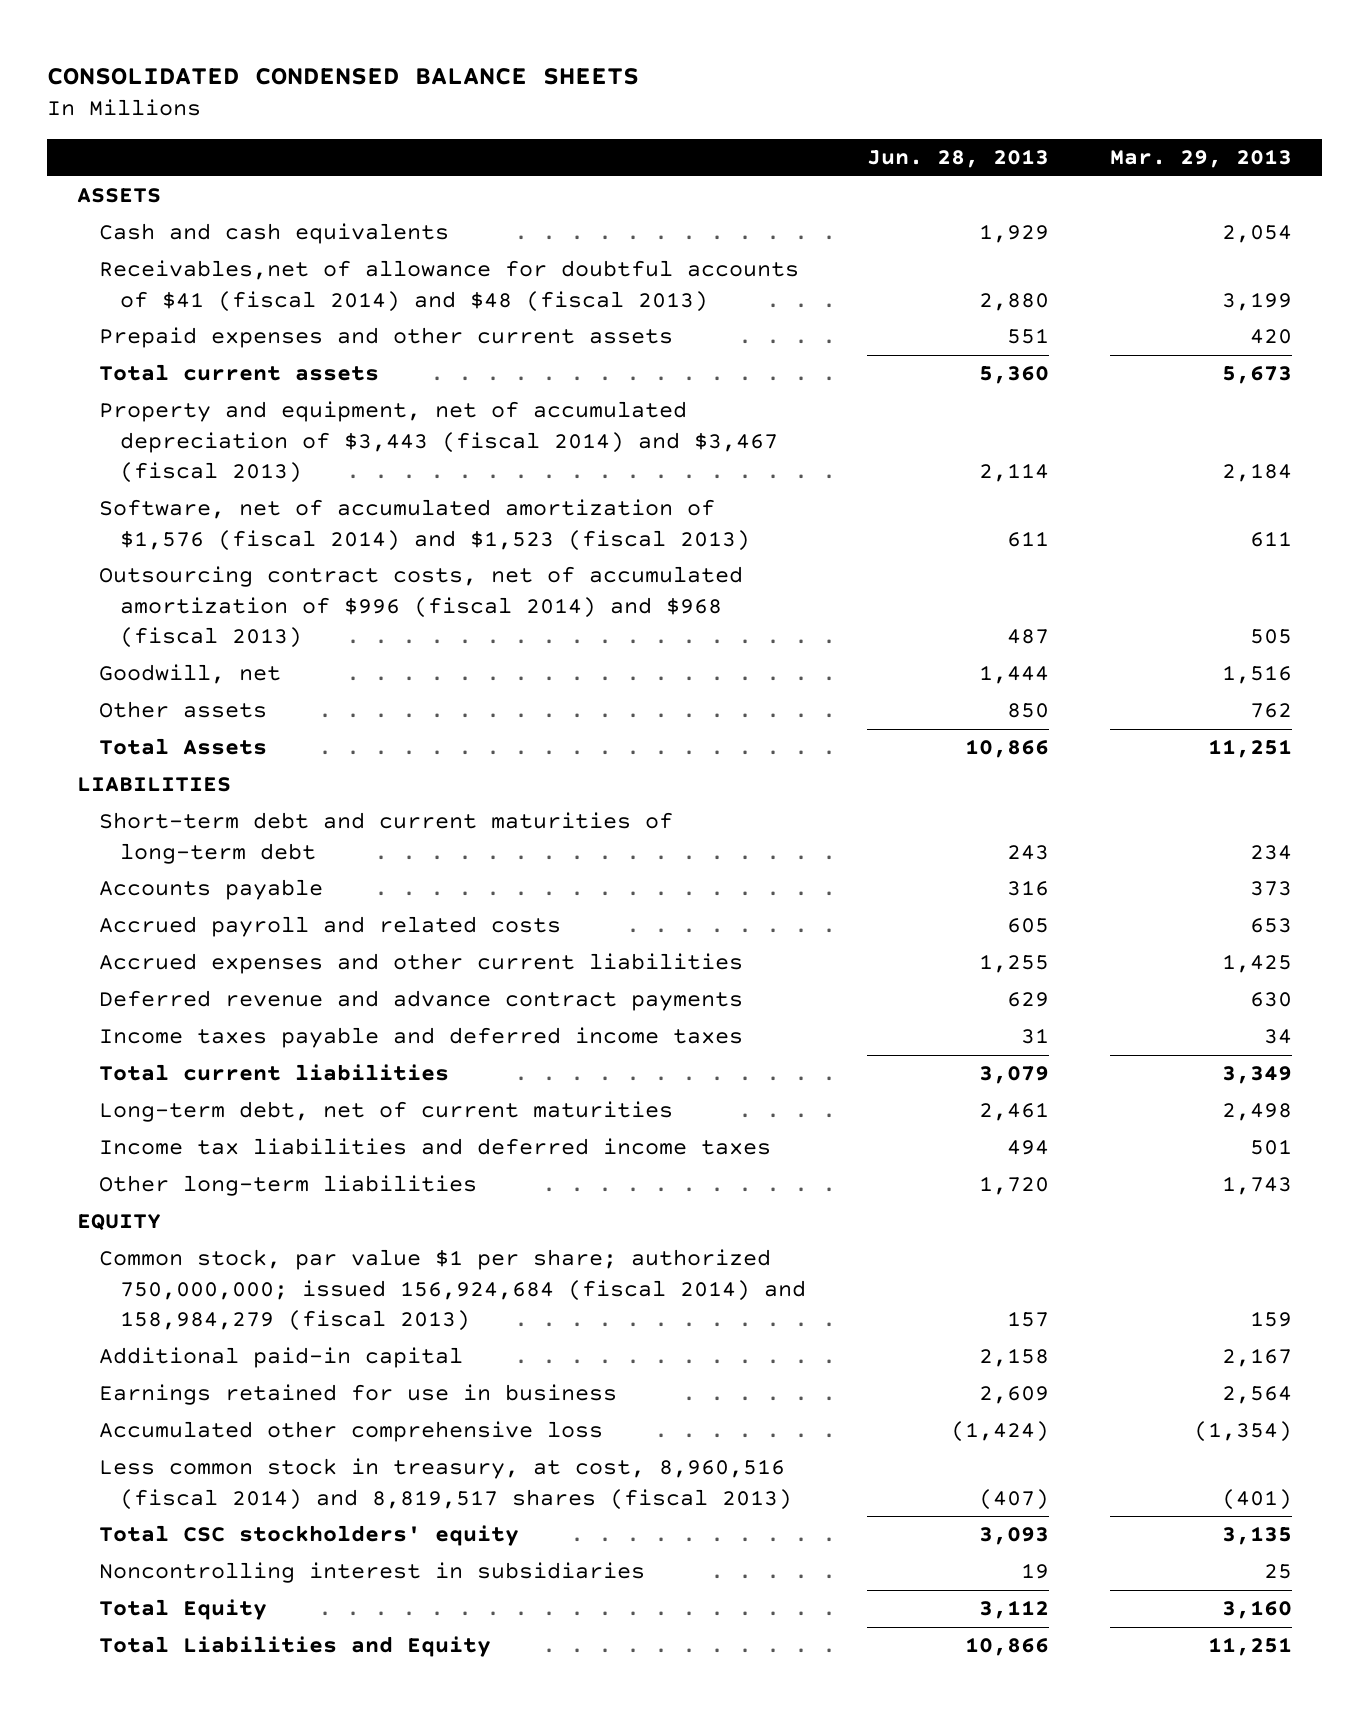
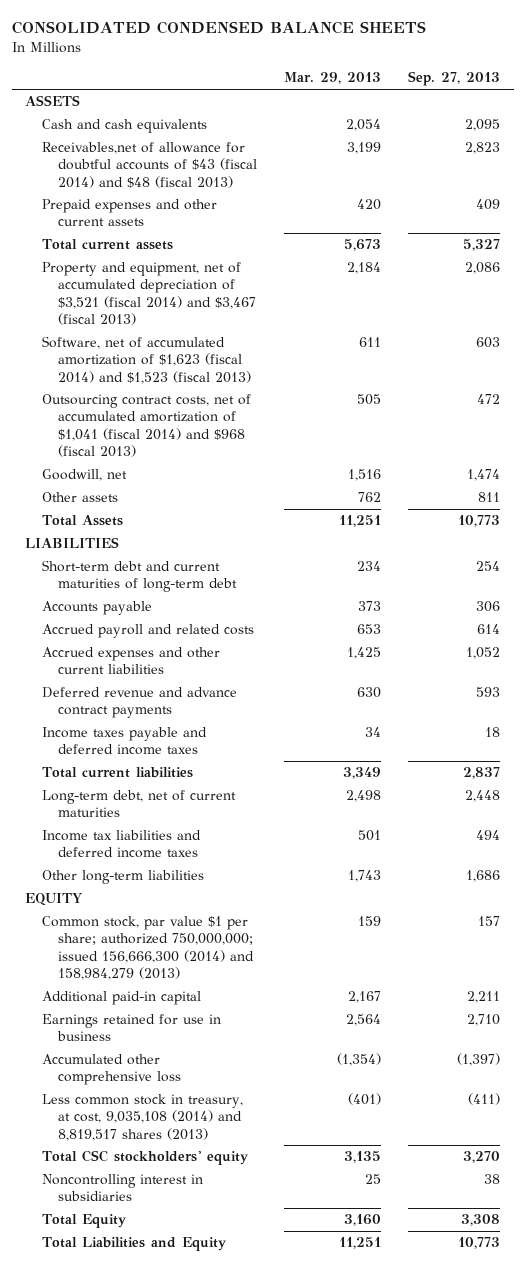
- | Jun. 28, 2013 | Mar. 29, 2013
+ | Mar. 29, 2013 | Sep. 27, 2013
- Receivables,net of allowance for doubtful accounts of $41 (fiscal 2014) and $48 (fiscal 2013) | 2,880 | 3,199
+ Receivables,net of allowance for doubtful accounts of $43 (fiscal 2014) and $48 (fiscal 2013) | 3,199 | 2,823
- Property and equipment, net of accumulated depreciation of $3,443 (fiscal 2014) and $3,467 (fiscal 2013) | 2,114 | 2,184
- Software, net of accumulated amortization of $1,576 (fiscal 2014) and $1,523 (fiscal 2013) | 611 | 611
- Outsourcing contract costs, net of accumulated amortization of $996 (fiscal 2014) and $968 (fiscal 2013) | 487 | 505
+ Property and equipment, net of accumulated depreciation of $3,521 (fiscal 2014) and $3,467 (fiscal 2013) | 2,184 | 2,086
+ Software, net of accumulated amortization of $1,623 (fiscal 2014) and $1,523 (fiscal 2013) | 611 | 603
+ Outsourcing contract costs, net of accumulated amortization of $1,041 (fiscal 2014) and $968 (fiscal 2013) | 505 | 472
- Common stock, par value $1 per share; authorized 750,000,000; issued 156,924,684 (fiscal 2014) and 158,984,279 (fiscal 2013) | 157 | 159
+ Common stock, par value $1 per share; authorized 750,000,000; issued 156,666,300 (2014) and 158,984,279 (2013) | 159 | 157
- Less common stock in treasury, at cost, 8,960,516 (fiscal 2014) and 8,819,517 shares (fiscal 2013) | (407) | (401)
+ Less common stock in treasury, at cost, 9,035,108 (2014) and 8,819,517 shares (2013) | (401) | (411)

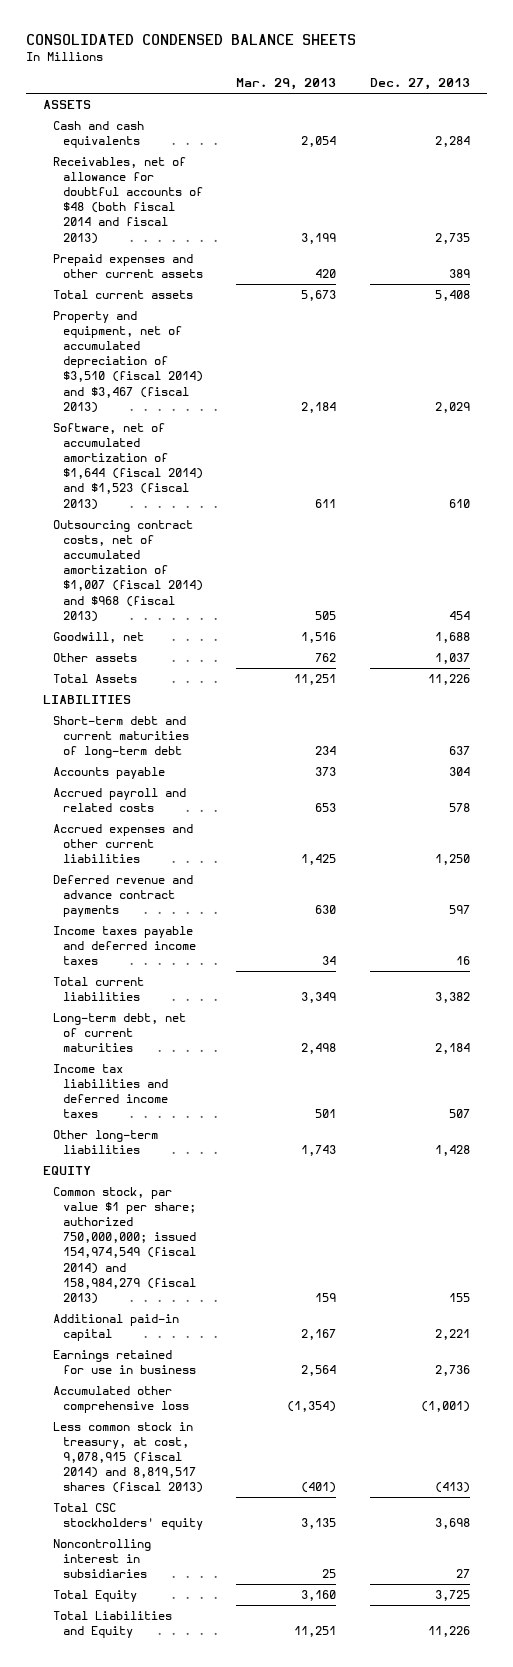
- | Mar. 29, 2013 | Sep. 27, 2013
+ | Mar. 29, 2013 | Dec. 27, 2013
- Receivables,net of allowance for doubtful accounts of $43 (fiscal 2014) and $48 (fiscal 2013) | 3,199 | 2,823
+ Receivables, net of allowance for doubtful accounts of $48 (both fiscal 2014 and fiscal 2013) | 3,199 | 2,735
- Property and equipment, net of accumulated depreciation of $3,521 (fiscal 2014) and $3,467 (fiscal 2013) | 2,184 | 2,086
- Software, net of accumulated amortization of $1,623 (fiscal 2014) and $1,523 (fiscal 2013) | 611 | 603
- Outsourcing contract costs, net of accumulated amortization of $1,041 (fiscal 2014) and $968 (fiscal 2013) | 505 | 472
+ Property and equipment, net of accumulated depreciation of $3,510 (fiscal 2014) and $3,467 (fiscal 2013) | 2,184 | 2,029
+ Software, net of accumulated amortization of $1,644 (fiscal 2014) and $1,523 (fiscal 2013) | 611 | 610
+ Outsourcing contract costs, net of accumulated amortization of $1,007 (fiscal 2014) and $968 (fiscal 2013) | 505 | 454
- Common stock, par value $1 per share; authorized 750,000,000; issued 156,666,300 (2014) and 158,984,279 (2013) | 159 | 157
+ Common stock, par value $1 per share; authorized 750,000,000; issued 154,974,549 (fiscal 2014) and 158,984,279 (fiscal 2013) | 159 | 155
- Less common stock in treasury, at cost, 9,035,108 (2014) and 8,819,517 shares (2013) | (401) | (411)
+ Less common stock in treasury, at cost, 9,078,915 (fiscal 2014) and 8,819,517 shares (fiscal 2013) | (401) | (413)

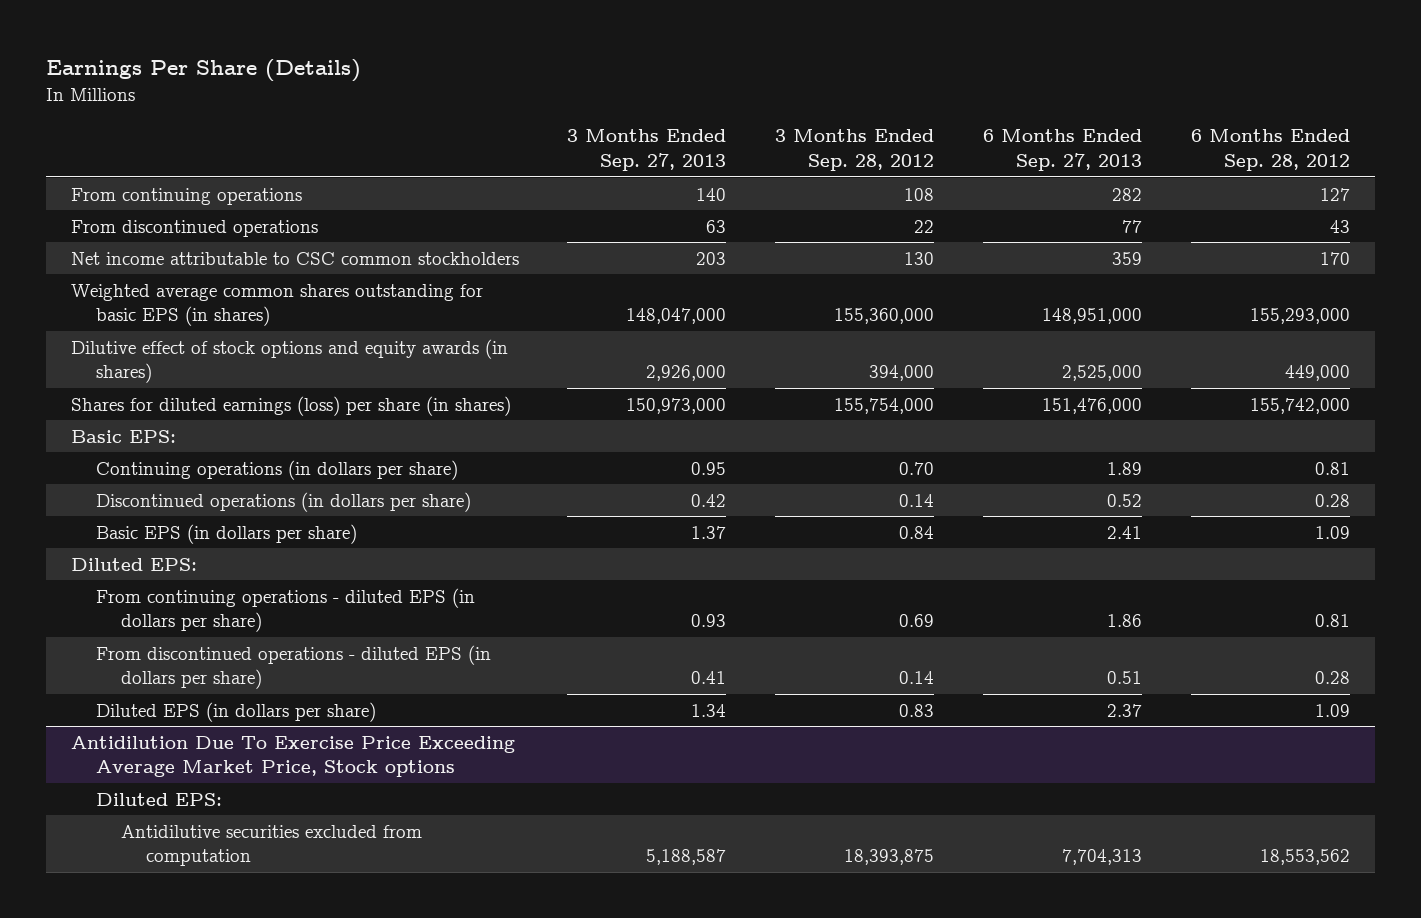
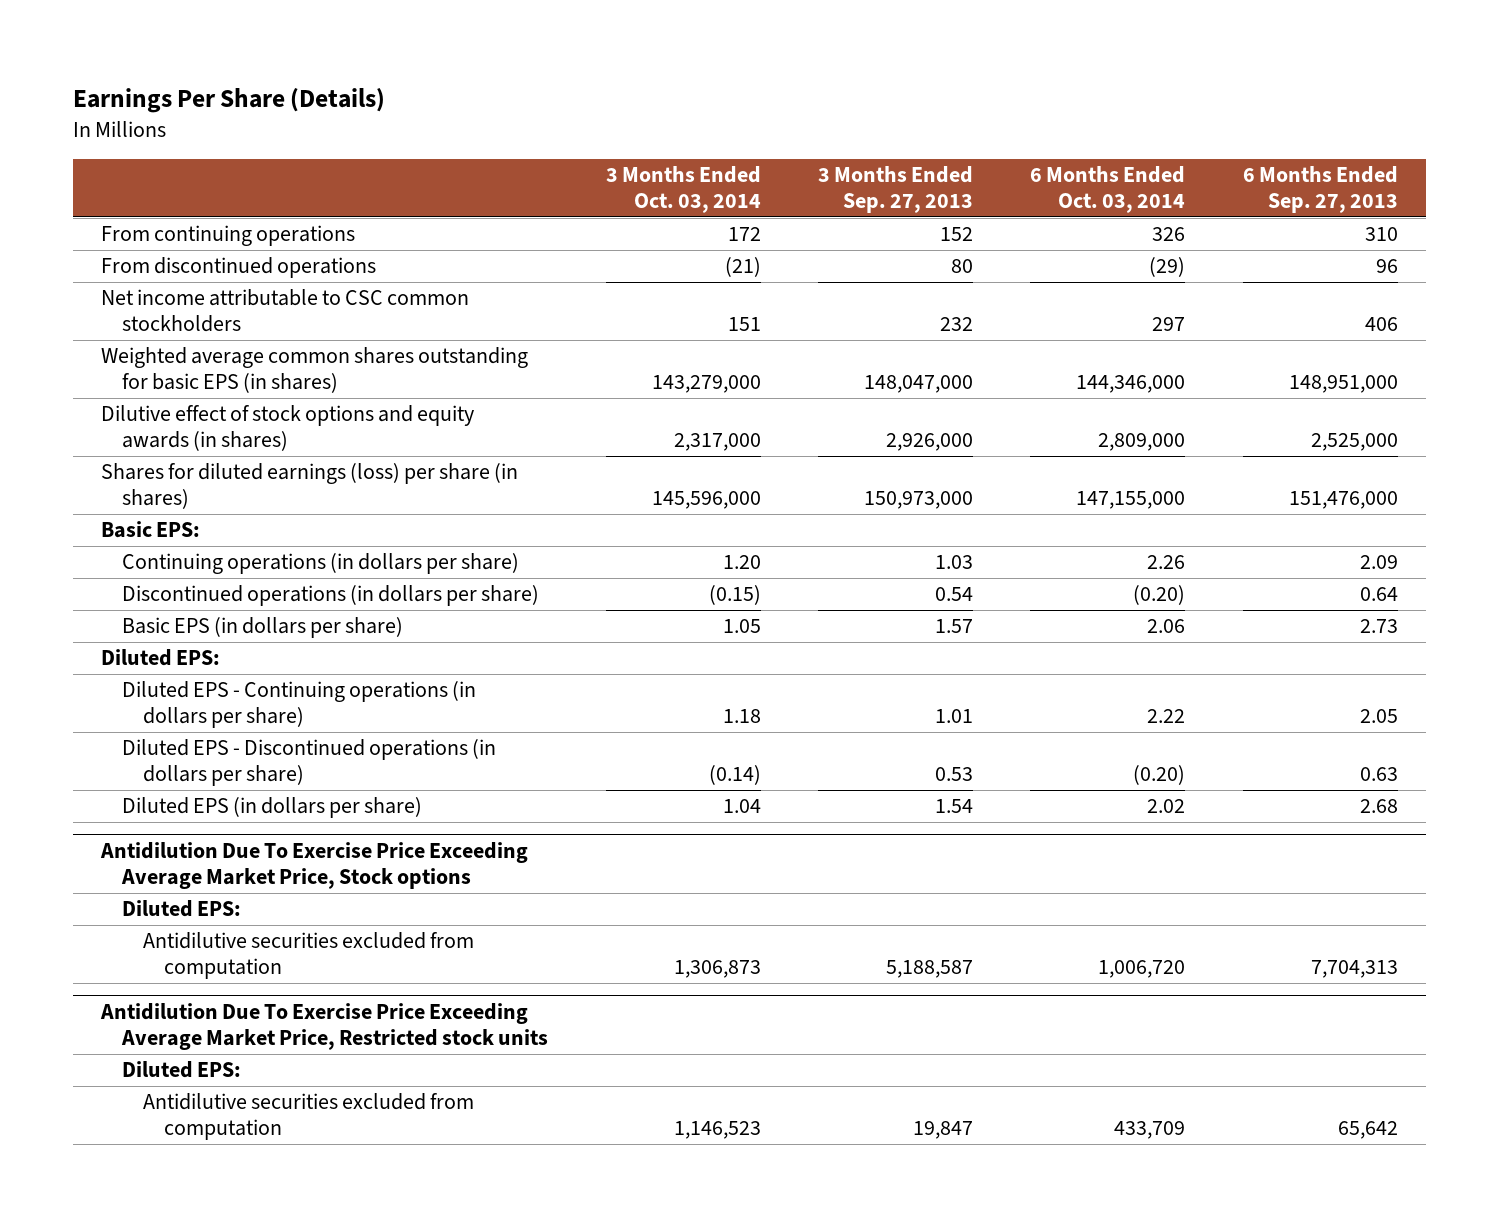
- | 3 Months Ended Sep. 27, 2013 | 3 Months Ended Sep. 28, 2012 | 6 Months Ended Sep. 27, 2013 | 6 Months Ended Sep. 28, 2012
+ | 3 Months Ended Oct. 03, 2014 | 3 Months Ended Sep. 27, 2013 | 6 Months Ended Oct. 03, 2014 | 6 Months Ended Sep. 27, 2013
- From continuing operations | 140 | 108 | 282 | 127
- From discontinued operations | 63 | 22 | 77 | 43
- Net income attributable to CSC common stockholders | 203 | 130 | 359 | 170
+ From continuing operations | 172 | 152 | 326 | 310
+ From discontinued operations | (21) | 80 | (29) | 96
+ Net income attributable to CSC common stockholders | 151 | 232 | 297 | 406
- Continuing operations (in dollars per share) | 0.95 | 0.70 | 1.89 | 0.81
- Discontinued operations (in dollars per share) | 0.42 | 0.14 | 0.52 | 0.28
- Basic EPS (in dollars per share) | 1.37 | 0.84 | 2.41 | 1.09
+ Continuing operations (in dollars per share) | 1.20 | 1.03 | 2.26 | 2.09
+ Discontinued operations (in dollars per share) | (0.15) | 0.54 | (0.20) | 0.64
+ Basic EPS (in dollars per share) | 1.05 | 1.57 | 2.06 | 2.73
- From continuing operations - diluted EPS (in dollars per share) | 0.93 | 0.69 | 1.86 | 0.81
- From discontinued operations - diluted EPS (in dollars per share) | 0.41 | 0.14 | 0.51 | 0.28
- Diluted EPS (in dollars per share) | 1.34 | 0.83 | 2.37 | 1.09
+ Diluted EPS - Continuing operations (in dollars per share) | 1.18 | 1.01 | 2.22 | 2.05
+ Diluted EPS - Discontinued operations (in dollars per share) | (0.14) | 0.53 | (0.20) | 0.63
+ Diluted EPS (in dollars per share) | 1.04 | 1.54 | 2.02 | 2.68
+ Antidilution Due To Exercise Price Exceeding Average Market Price, Restricted stock units
+ Diluted EPS:
+ Antidilutive securities excluded from computation | 1,146,523 | 19,847 | 433,709 | 65,642

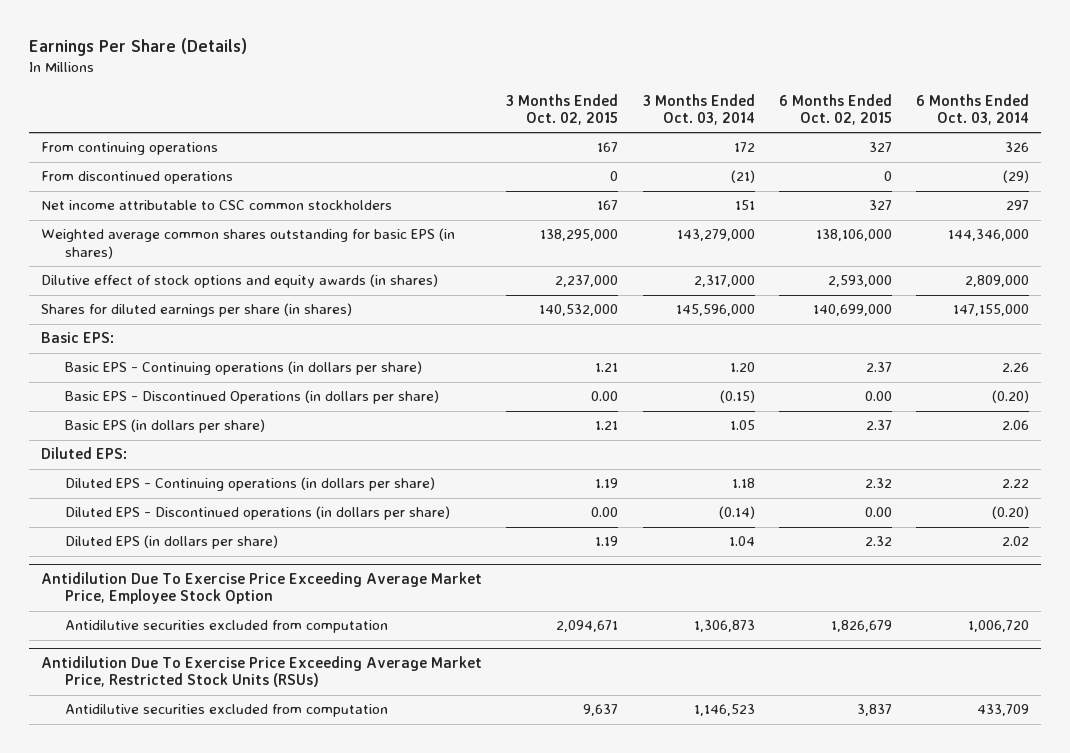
- | 3 Months Ended Oct. 03, 2014 | 3 Months Ended Sep. 27, 2013 | 6 Months Ended Oct. 03, 2014 | 6 Months Ended Sep. 27, 2013
+ | 3 Months Ended Oct. 02, 2015 | 3 Months Ended Oct. 03, 2014 | 6 Months Ended Oct. 02, 2015 | 6 Months Ended Oct. 03, 2014
- Shares for diluted earnings (loss) per share (in shares) | 145,596,000 | 150,973,000 | 147,155,000 | 151,476,000
+ Shares for diluted earnings per share (in shares) | 140,532,000 | 145,596,000 | 140,699,000 | 147,155,000
- Continuing operations (in dollars per share) | 1.20 | 1.03 | 2.26 | 2.09
- Discontinued operations (in dollars per share) | (0.15) | 0.54 | (0.20) | 0.64
+ Basic EPS - Continuing operations (in dollars per share) | 1.21 | 1.20 | 2.37 | 2.26
+ Basic EPS - Discontinued Operations (in dollars per share) | 0.00 | (0.15) | 0.00 | (0.20)
- Antidilution Due To Exercise Price Exceeding Average Market Price, Stock options
- Diluted EPS:
+ Antidilution Due To Exercise Price Exceeding Average Market Price, Employee Stock Option
- Antidilution Due To Exercise Price Exceeding Average Market Price, Restricted stock units
- Diluted EPS:
+ Antidilution Due To Exercise Price Exceeding Average Market Price, Restricted Stock Units (RSUs)

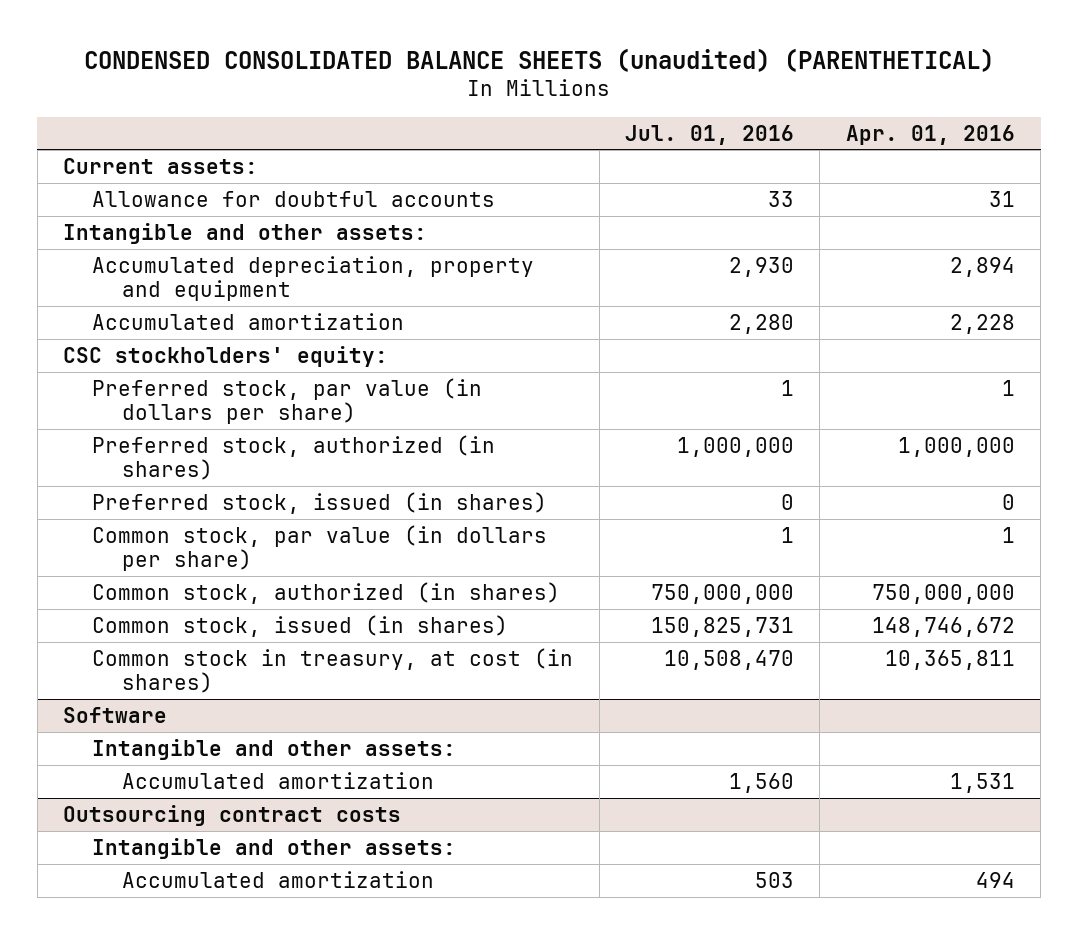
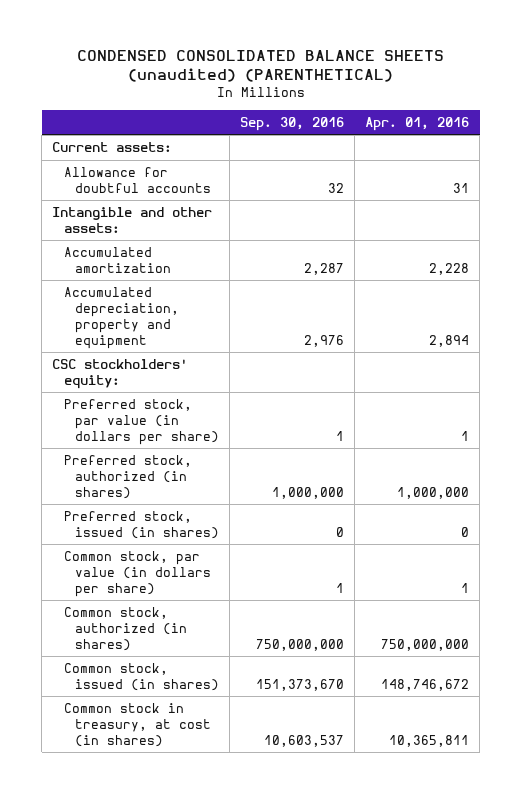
- | Jul. 01, 2016 | Apr. 01, 2016
+ | Sep. 30, 2016 | Apr. 01, 2016
moved down: Accumulated depreciation, property and equipment | 2,976 | 2,894
- Software
- Intangible and other assets:
- Accumulated amortization | 1,560 | 1,531
- Outsourcing contract costs
- Intangible and other assets:
- Accumulated amortization | 503 | 494

